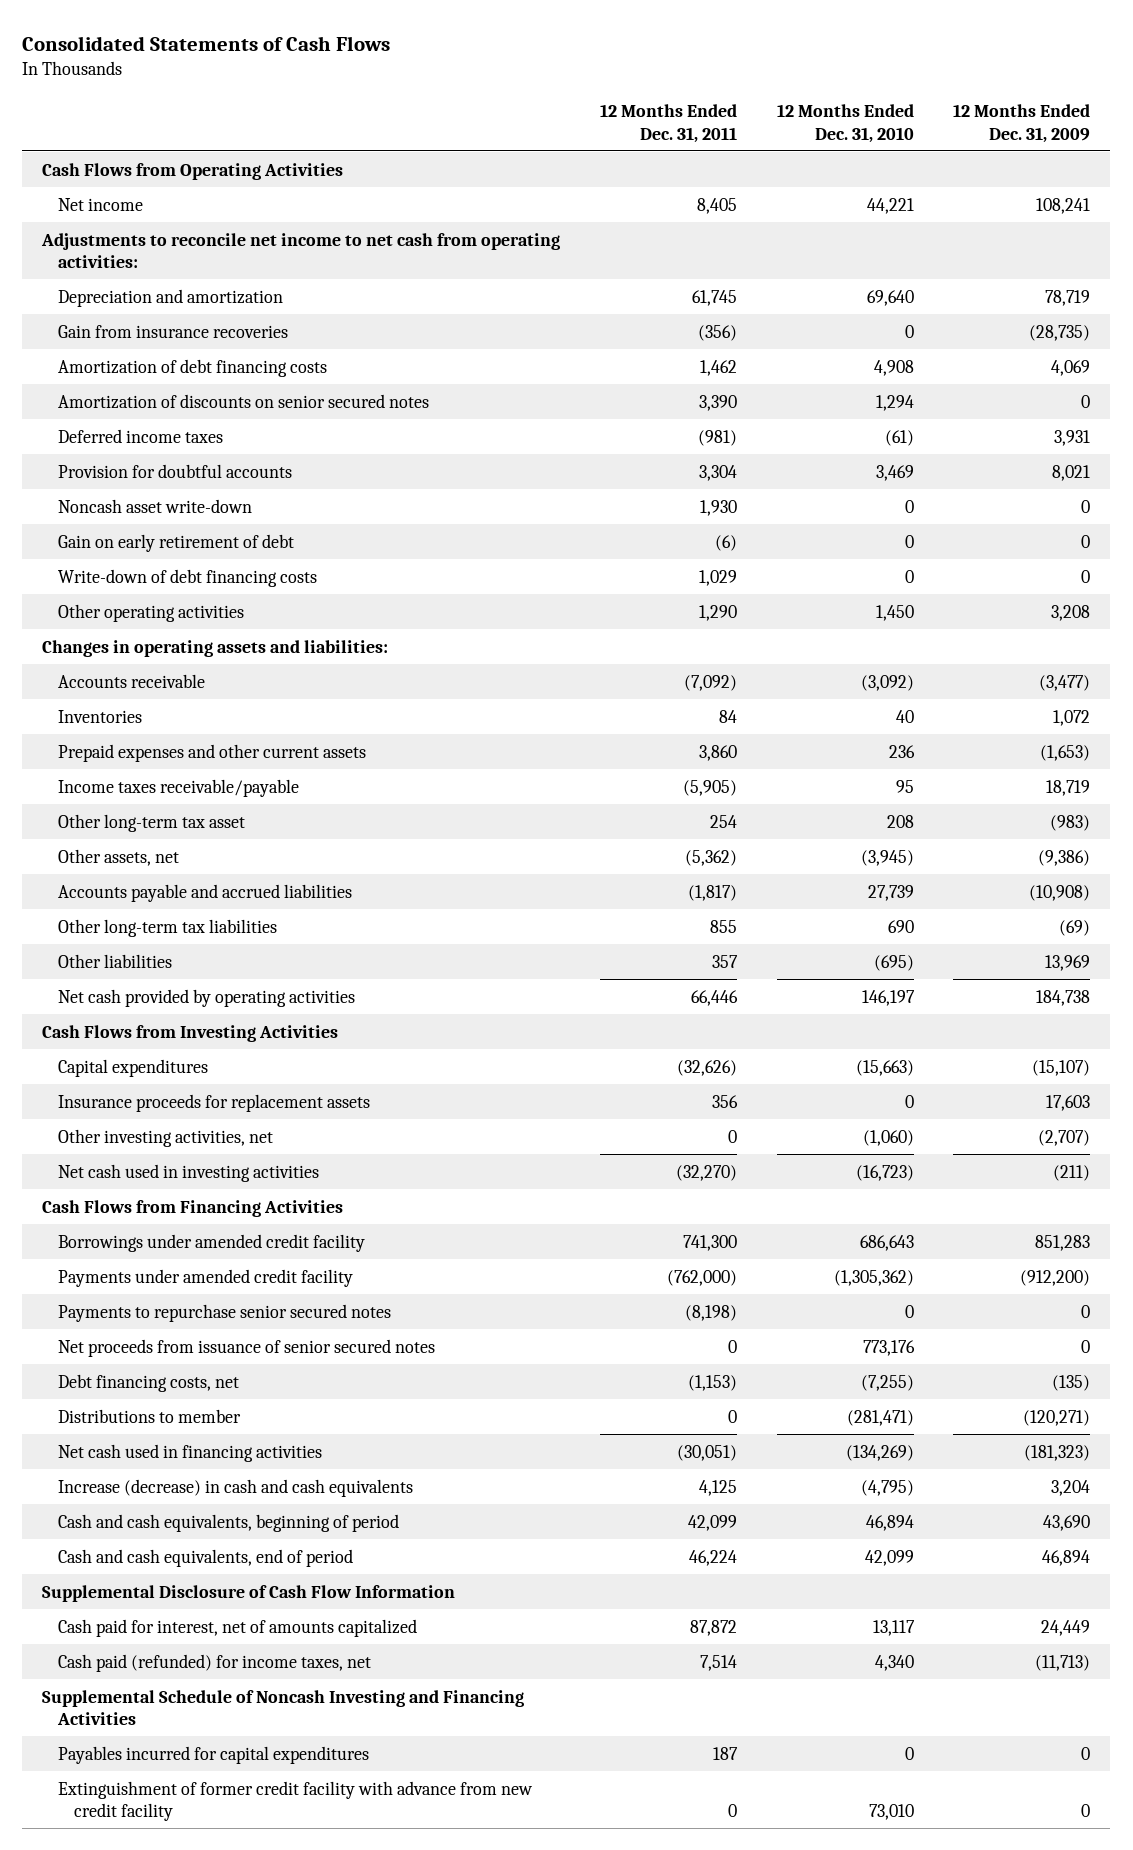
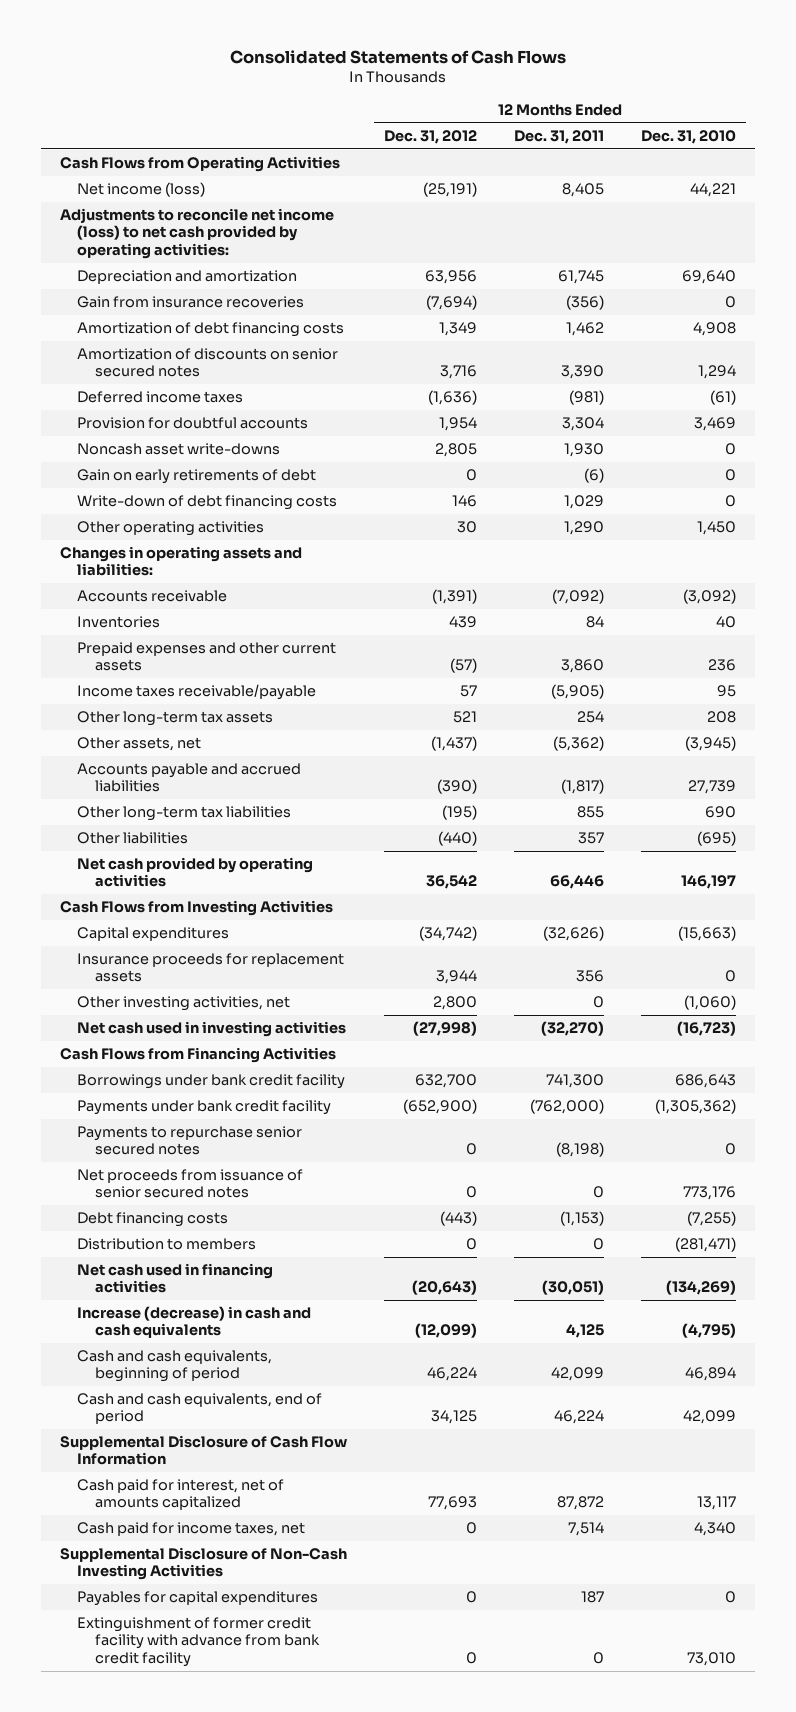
- | 12 Months Ended Dec. 31, 2011 | 12 Months Ended Dec. 31, 2010 | 12 Months Ended Dec. 31, 2009
+ | 12 Months Ended Dec. 31, 2012 | 12 Months Ended Dec. 31, 2011 | 12 Months Ended Dec. 31, 2010
- Net income | 8,405 | 44,221 | 108,241
- Adjustments to reconcile net income to net cash from operating activities:
+ Net income (loss) | (25,191) | 8,405 | 44,221
+ Adjustments to reconcile net income (loss) to net cash provided by operating activities:
- Noncash asset write-down | 1,930 | 0 | 0
- Gain on early retirement of debt | (6) | 0 | 0
+ Noncash asset write-downs | 2,805 | 1,930 | 0
+ Gain on early retirements of debt | 0 | (6) | 0
- Other long-term tax asset | 254 | 208 | (983)
+ Other long-term tax assets | 521 | 254 | 208
- Borrowings under amended credit facility | 741,300 | 686,643 | 851,283
- Payments under amended credit facility | (762,000) | (1,305,362) | (912,200)
+ Borrowings under bank credit facility | 632,700 | 741,300 | 686,643
+ Payments under bank credit facility | (652,900) | (762,000) | (1,305,362)
- Debt financing costs, net | (1,153) | (7,255) | (135)
- Distributions to member | 0 | (281,471) | (120,271)
+ Debt financing costs | (443) | (1,153) | (7,255)
+ Distribution to members | 0 | 0 | (281,471)
- Cash paid (refunded) for income taxes, net | 7,514 | 4,340 | (11,713)
- Supplemental Schedule of Noncash Investing and Financing Activities
- Payables incurred for capital expenditures | 187 | 0 | 0
- Extinguishment of former credit facility with advance from new credit facility | 0 | 73,010 | 0
+ Cash paid for income taxes, net | 0 | 7,514 | 4,340
+ Supplemental Disclosure of Non-Cash Investing Activities
+ Payables for capital expenditures | 0 | 187 | 0
+ Extinguishment of former credit facility with advance from bank credit facility | 0 | 0 | 73,010

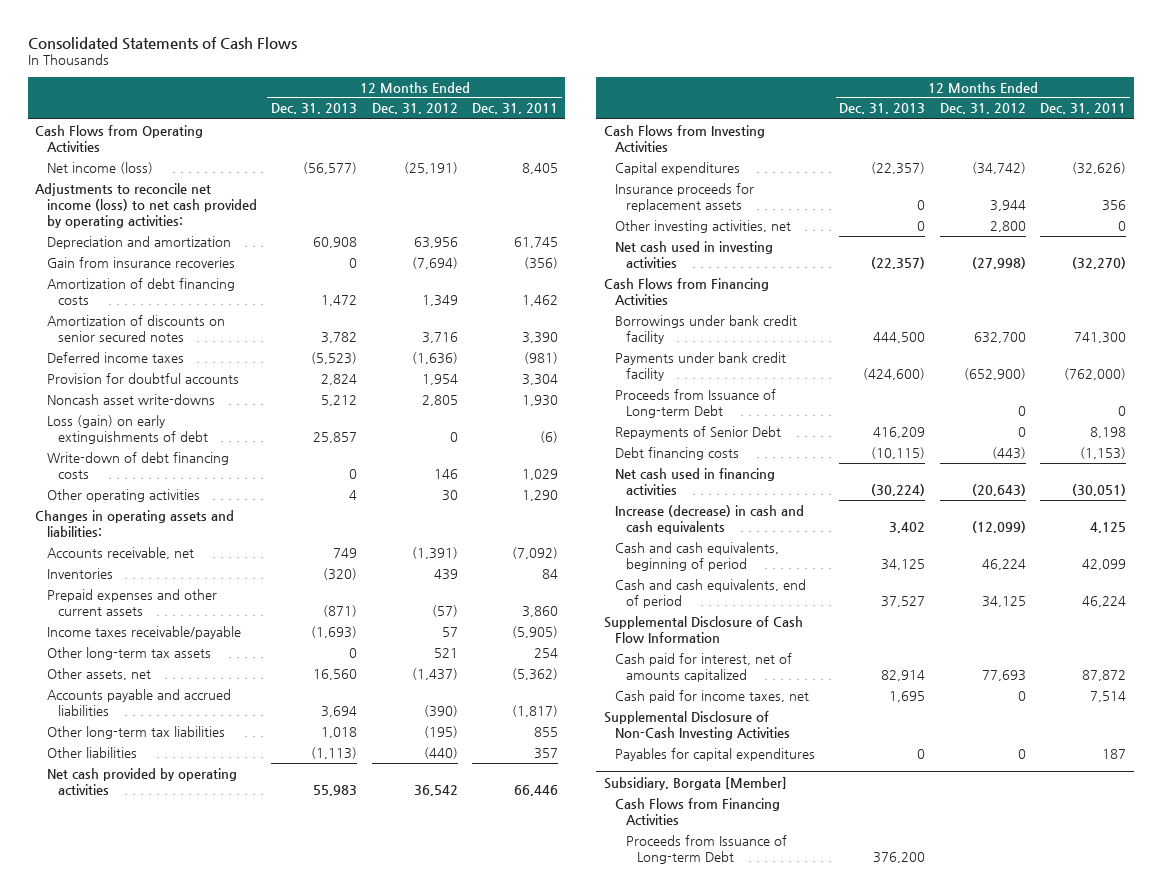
- | 12 Months Ended Dec. 31, 2012 | 12 Months Ended Dec. 31, 2011 | 12 Months Ended Dec. 31, 2010
+ | 12 Months Ended Dec. 31, 2013 | 12 Months Ended Dec. 31, 2012 | 12 Months Ended Dec. 31, 2011
- Gain on early retirements of debt | 0 | (6) | 0
+ Loss (gain) on early extinguishments of debt | 25,857 | 0 | (6)
- Accounts receivable | (1,391) | (7,092) | (3,092)
+ Accounts receivable, net | 749 | (1,391) | (7,092)
- Payments to repurchase senior secured notes | 0 | (8,198) | 0
- Net proceeds from issuance of senior secured notes | 0 | 0 | 773,176
+ Proceeds from Issuance of Long-term Debt | | 0 | 0
+ Repayments of Senior Debt | 416,209 | 0 | 8,198
- Distribution to members | 0 | 0 | (281,471)
- Extinguishment of former credit facility with advance from bank credit facility | 0 | 0 | 73,010
+ Subsidiary, Borgata [Member]
+ Cash Flows from Financing Activities
+ Proceeds from Issuance of Long-term Debt | 376,200 | |

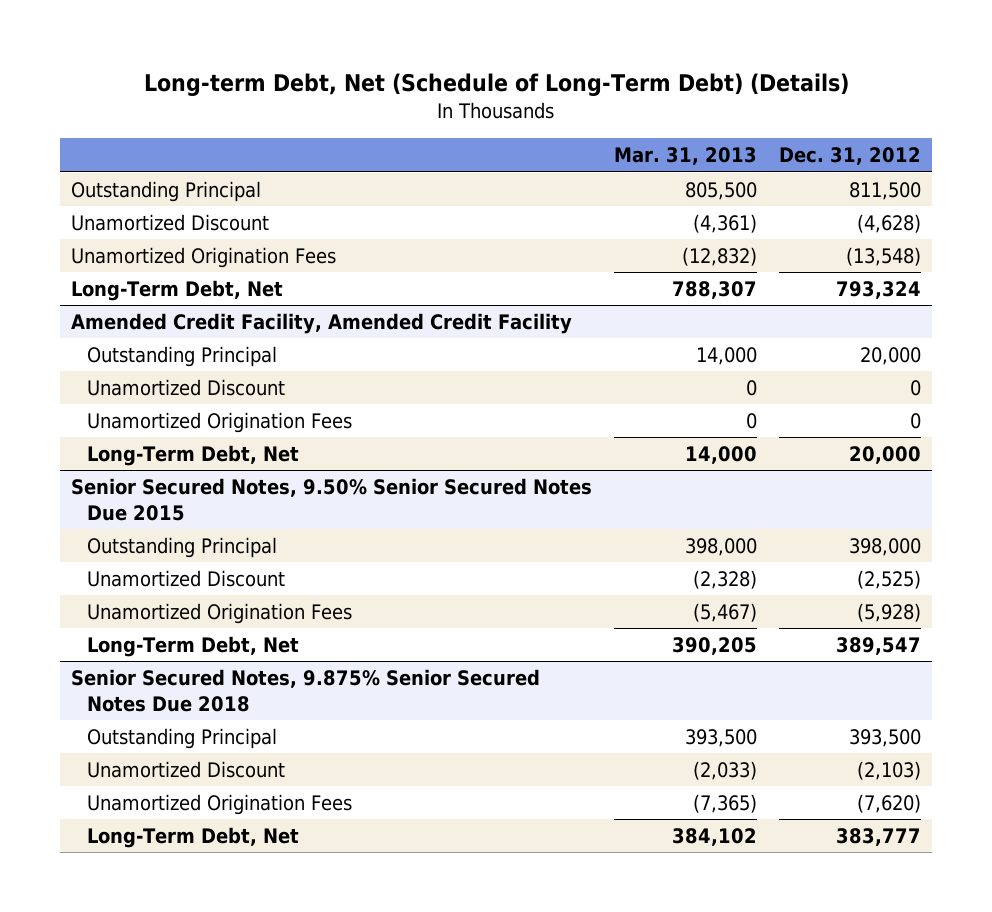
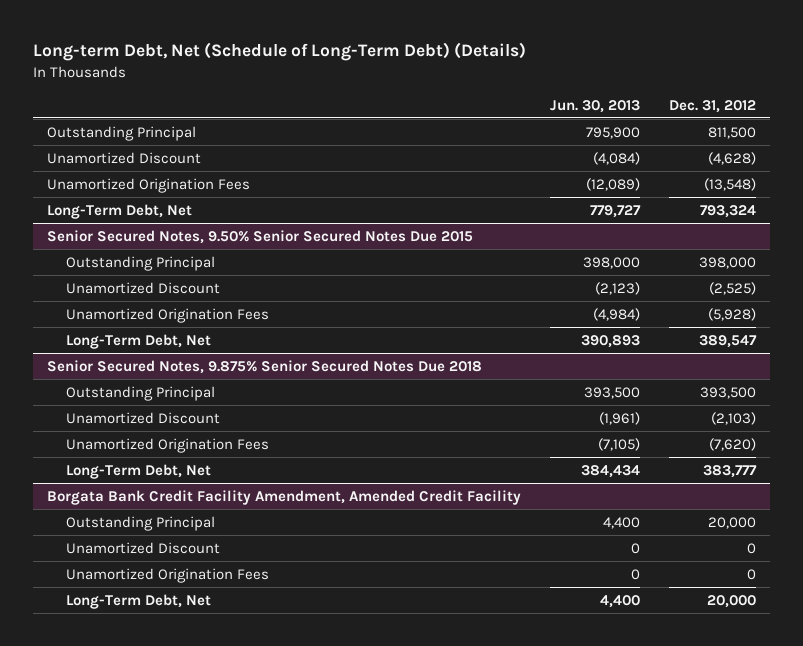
- | Mar. 31, 2013 | Dec. 31, 2012
+ | Jun. 30, 2013 | Dec. 31, 2012
- Amended Credit Facility, Amended Credit Facility
- Outstanding Principal | 14,000 | 20,000
- Unamortized Discount | 0 | 0
- Unamortized Origination Fees | 0 | 0
- Long-Term Debt, Net | 14,000 | 20,000
+ Borgata Bank Credit Facility Amendment, Amended Credit Facility
+ Outstanding Principal | 4,400 | 20,000
+ Unamortized Discount | 0 | 0
+ Unamortized Origination Fees | 0 | 0
+ Long-Term Debt, Net | 4,400 | 20,000

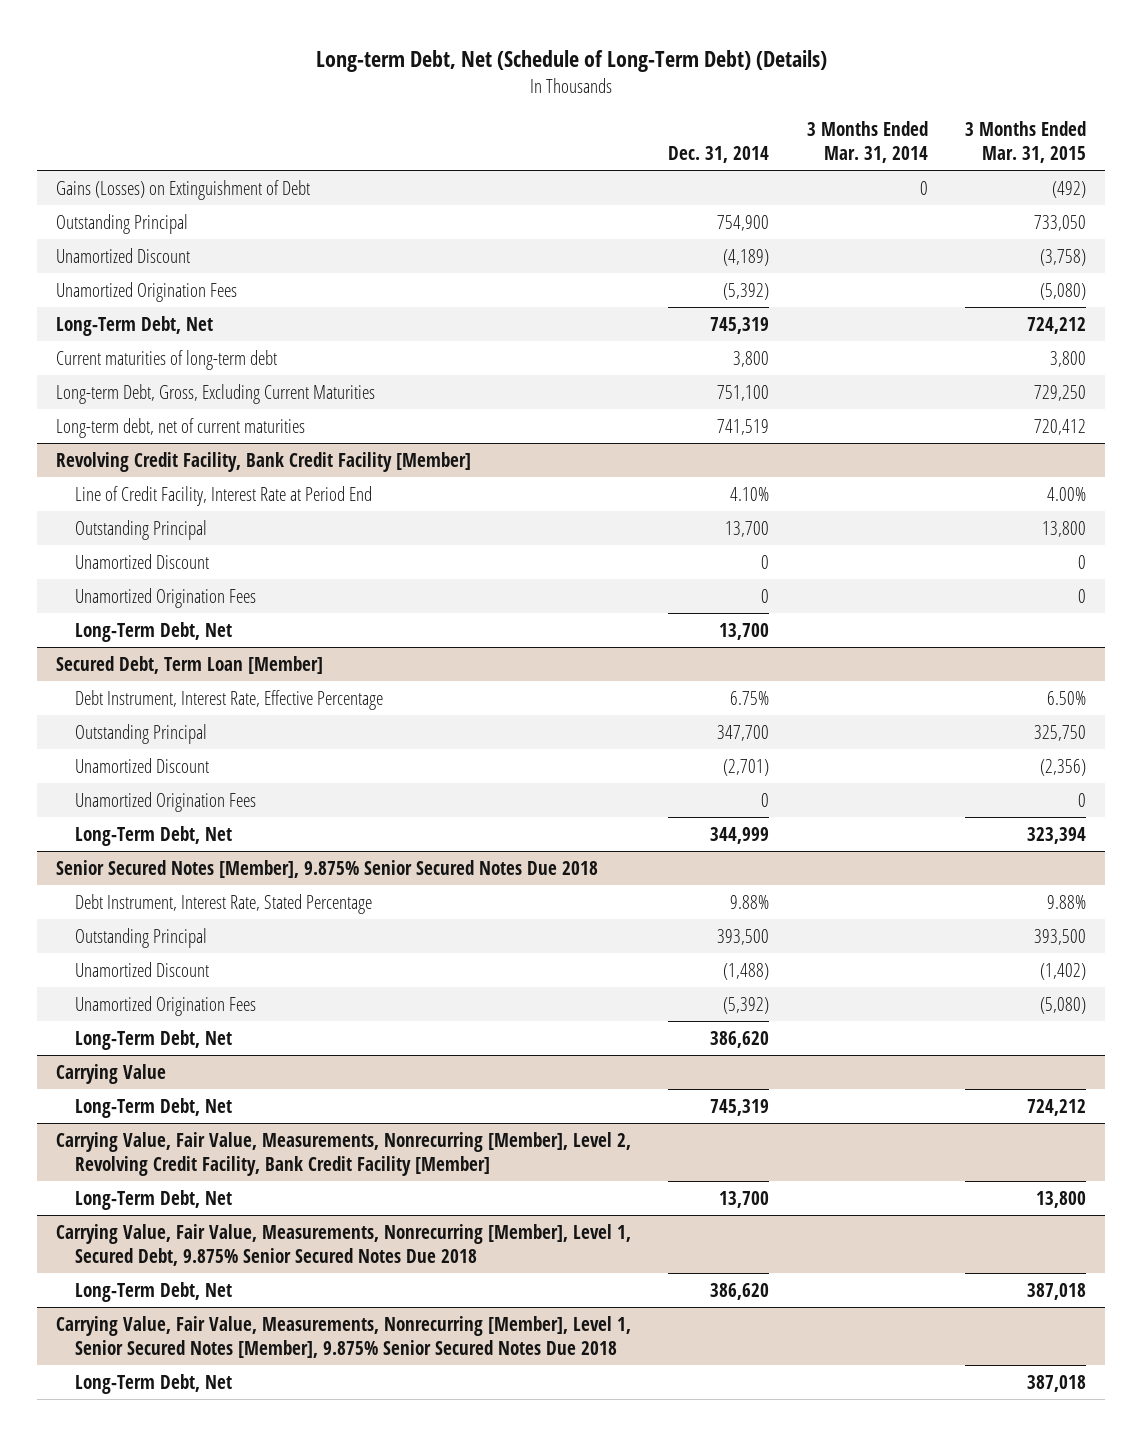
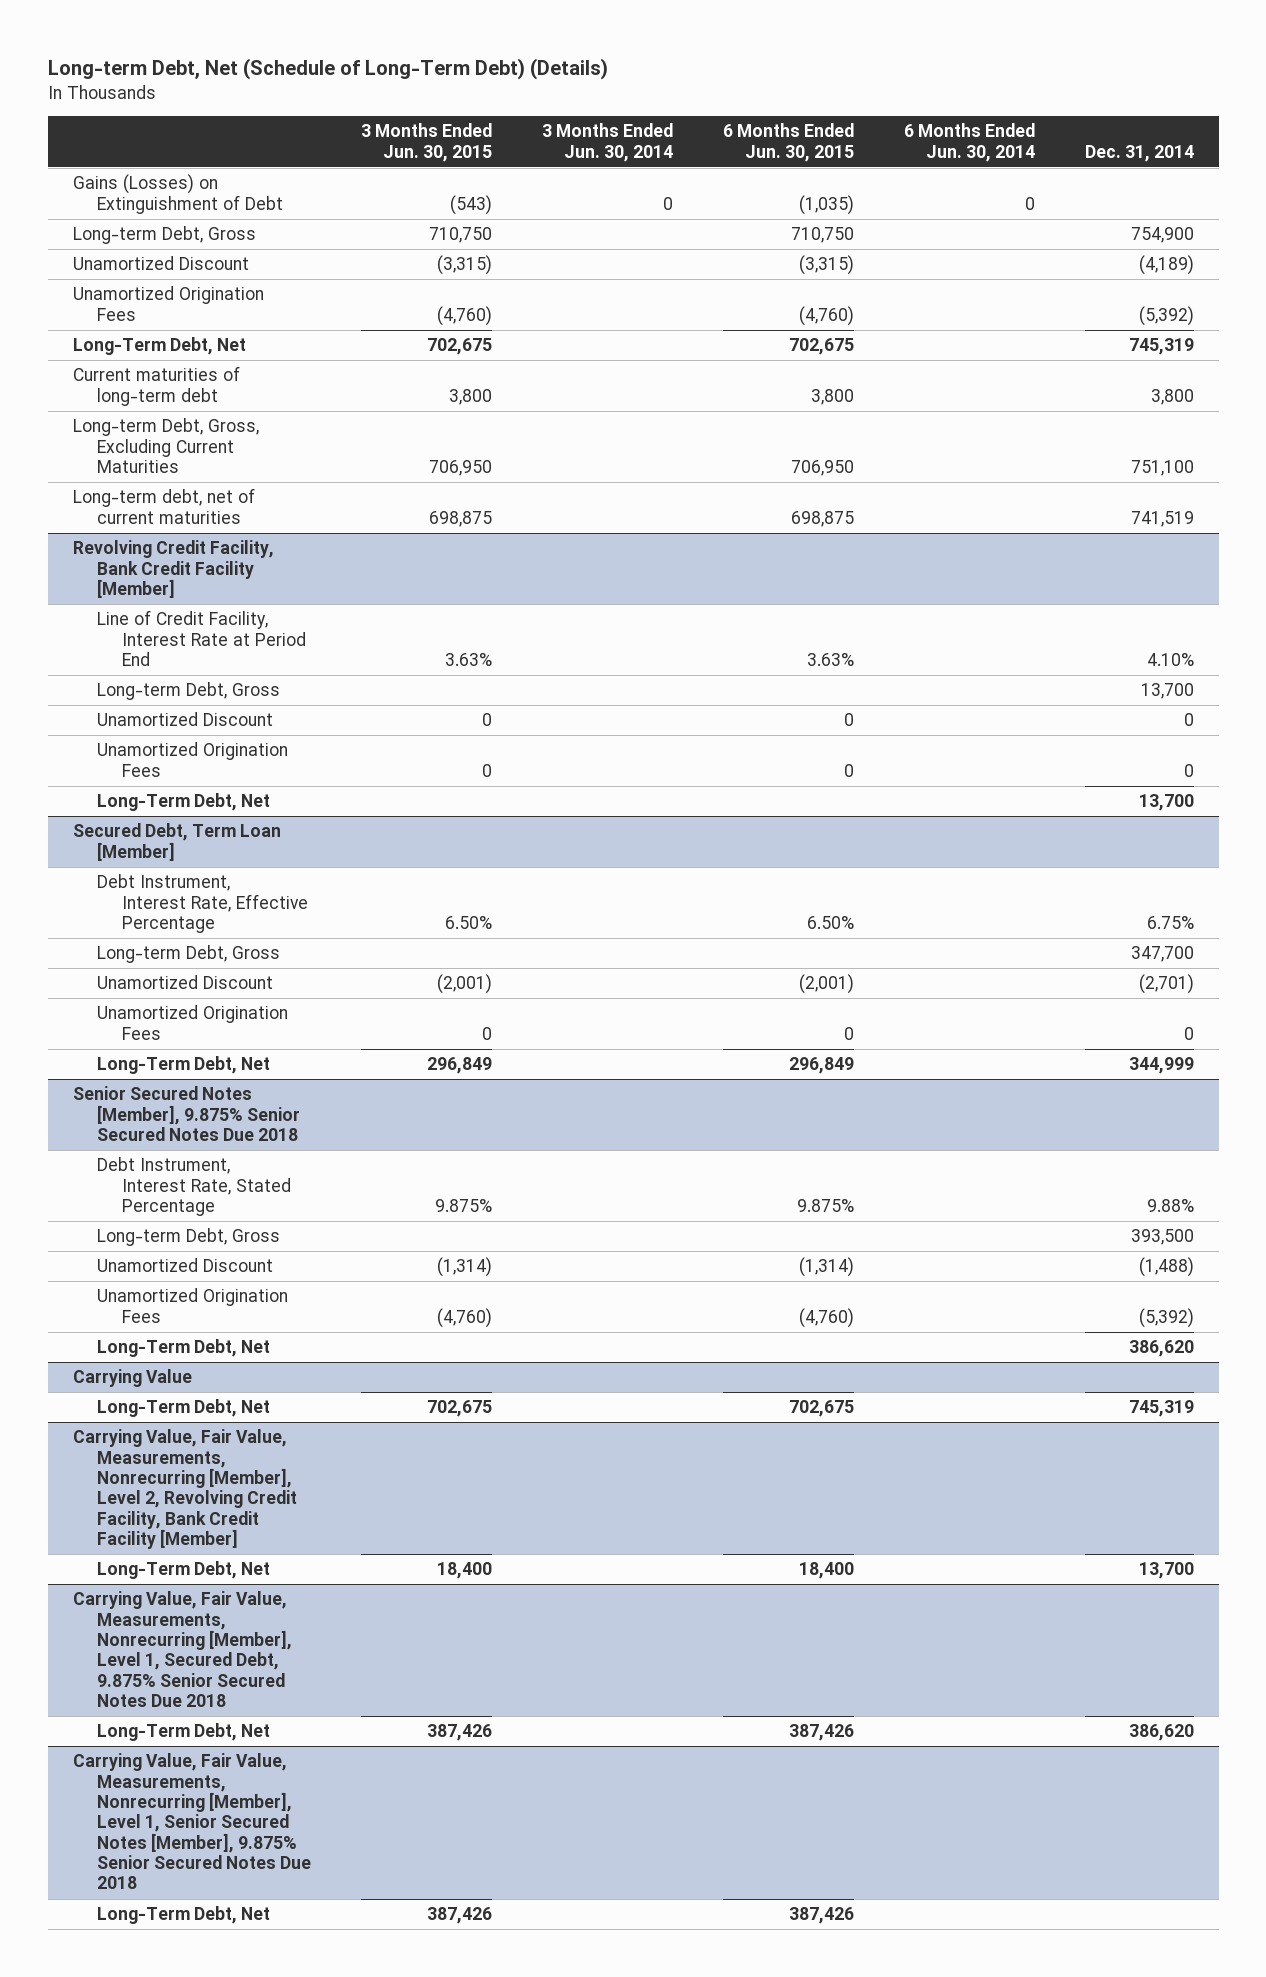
- | Dec. 31, 2014 | 3 Months Ended Mar. 31, 2014 | 3 Months Ended Mar. 31, 2015
+ | 3 Months Ended Jun. 30, 2015 | 3 Months Ended Jun. 30, 2014 | 6 Months Ended Jun. 30, 2015 | 6 Months Ended Jun. 30, 2014 | Dec. 31, 2014
- Outstanding Principal | 754,900 | | 733,050
+ Long-term Debt, Gross | 710,750 | | 710,750 | | 754,900
@ Revolving Credit Facility, Bank Credit Facility [Member]
- Outstanding Principal | 13,700 | | 13,800
+ Long-term Debt, Gross | | | | | 13,700
@ Secured Debt, Term Loan [Member]
- Outstanding Principal | 347,700 | | 325,750
+ Long-term Debt, Gross | | | | | 347,700
@ Senior Secured Notes [Member], 9.875% Senior Secured Notes Due 2018
- Outstanding Principal | 393,500 | | 393,500
+ Long-term Debt, Gross | | | | | 393,500

